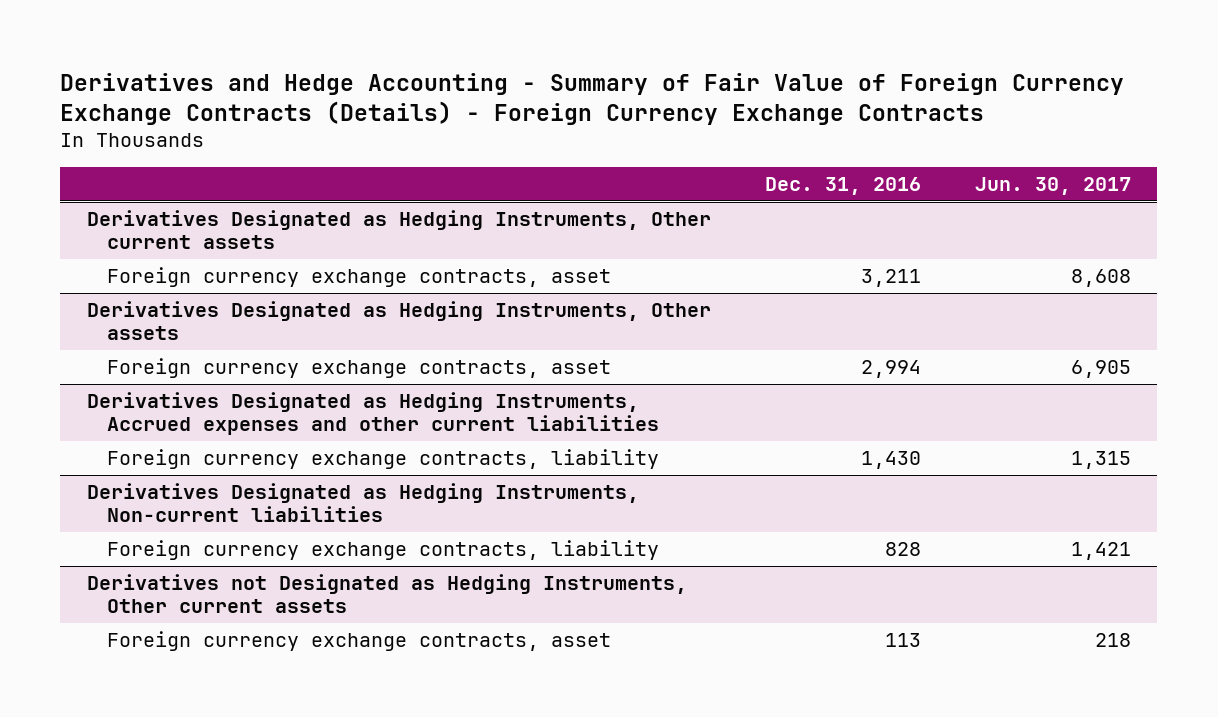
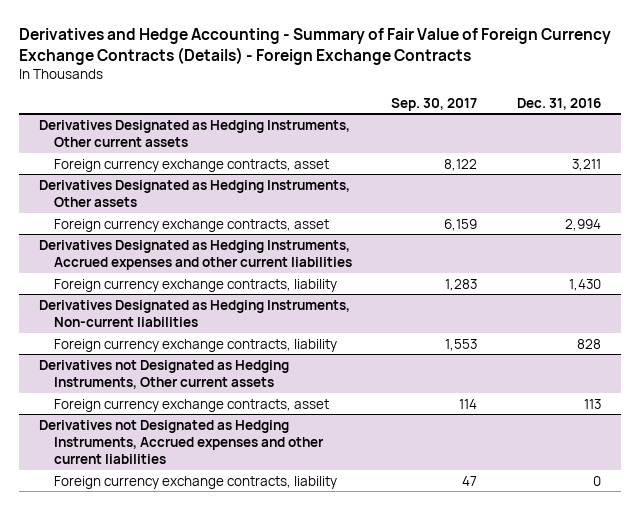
- Derivatives and Hedge Accounting - Summary of Fair Value of Foreign Currency Exchange Contracts (Details) - Foreign Currency Exchange Contracts
+ Derivatives and Hedge Accounting - Summary of Fair Value of Foreign Currency Exchange Contracts (Details) - Foreign Exchange Contracts
- | Dec. 31, 2016 | Jun. 30, 2017
+ | Sep. 30, 2017 | Dec. 31, 2016
+ Derivatives not Designated as Hedging Instruments, Accrued expenses and other current liabilities
+ Foreign currency exchange contracts, liability | 47 | 0

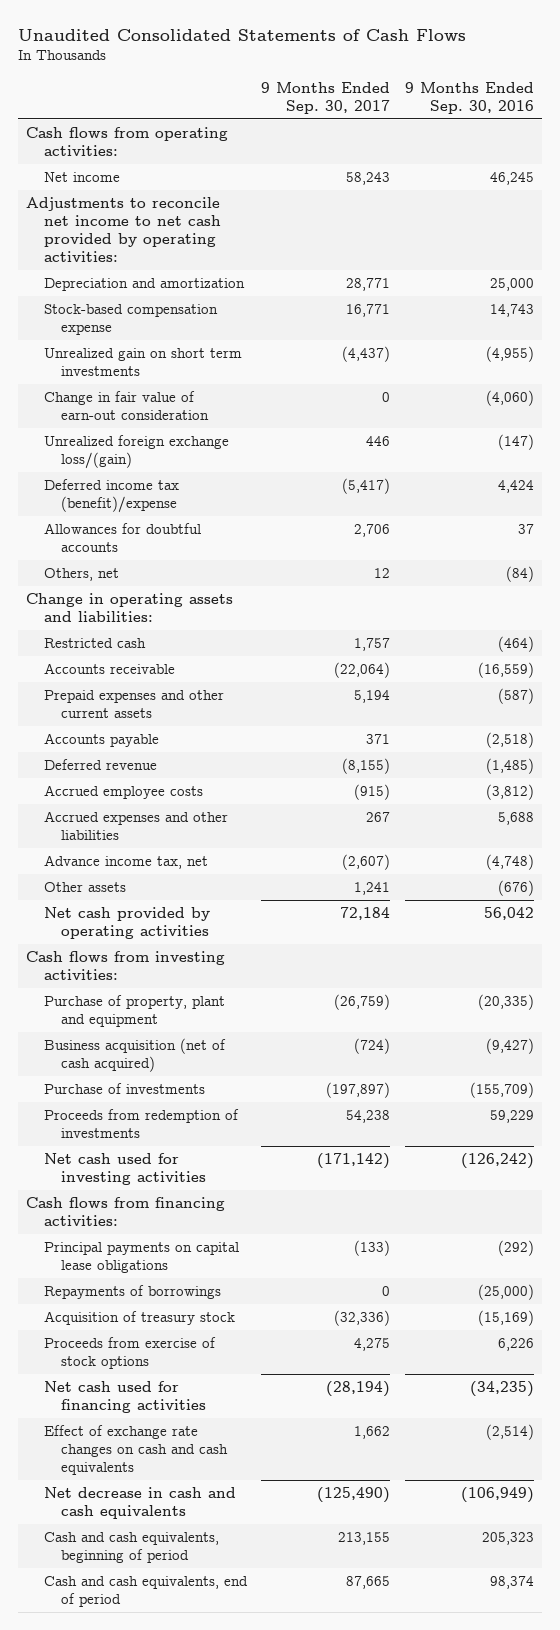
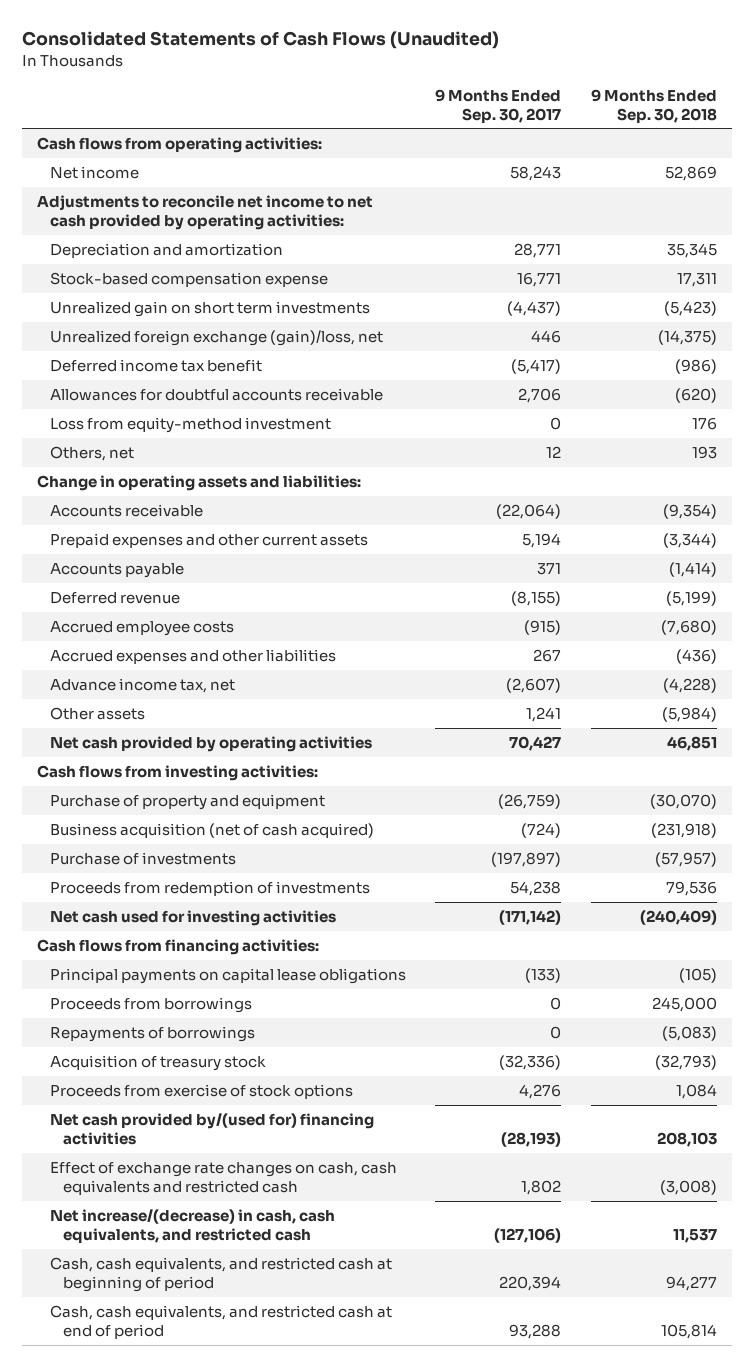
- Unaudited Consolidated Statements of Cash Flows
+ Consolidated Statements of Cash Flows (Unaudited)
- | 9 Months Ended Sep. 30, 2017 | 9 Months Ended Sep. 30, 2016
+ | 9 Months Ended Sep. 30, 2017 | 9 Months Ended Sep. 30, 2018
- Change in fair value of earn-out consideration | 0 | (4,060)
- Unrealized foreign exchange loss/(gain) | 446 | (147)
- Deferred income tax (benefit)/expense | (5,417) | 4,424
- Allowances for doubtful accounts | 2,706 | 37
+ Unrealized foreign exchange (gain)/loss, net | 446 | (14,375)
+ Deferred income tax benefit | (5,417) | (986)
+ Allowances for doubtful accounts receivable | 2,706 | (620)
+ Loss from equity-method investment | 0 | 176
- Restricted cash | 1,757 | (464)
- Net cash provided by operating activities | 72,184 | 56,042
+ Net cash provided by operating activities | 70,427 | 46,851
- Purchase of property, plant and equipment | (26,759) | (20,335)
+ Purchase of property and equipment | (26,759) | (30,070)
+ Proceeds from borrowings | 0 | 245,000
- Proceeds from exercise of stock options | 4,275 | 6,226
- Net cash used for financing activities | (28,194) | (34,235)
- Effect of exchange rate changes on cash and cash equivalents | 1,662 | (2,514)
- Net decrease in cash and cash equivalents | (125,490) | (106,949)
- Cash and cash equivalents, beginning of period | 213,155 | 205,323
- Cash and cash equivalents, end of period | 87,665 | 98,374
+ Proceeds from exercise of stock options | 4,276 | 1,084
+ Net cash provided by/(used for) financing activities | (28,193) | 208,103
+ Effect of exchange rate changes on cash, cash equivalents and restricted cash | 1,802 | (3,008)
+ Net increase/(decrease) in cash, cash equivalents, and restricted cash | (127,106) | 11,537
+ Cash, cash equivalents, and restricted cash at beginning of period | 220,394 | 94,277
+ Cash, cash equivalents, and restricted cash at end of period | 93,288 | 105,814

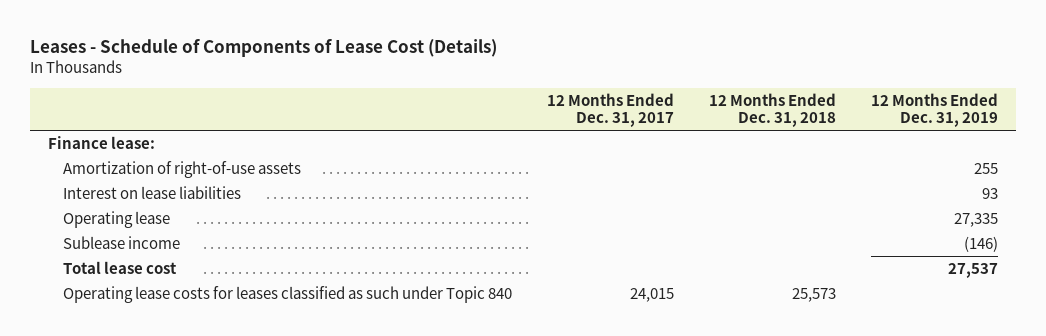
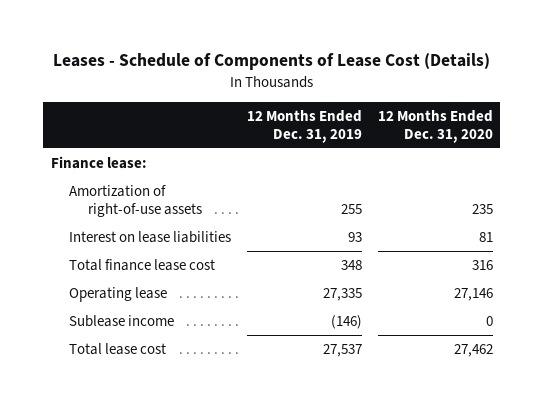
- | 12 Months Ended Dec. 31, 2017 | 12 Months Ended Dec. 31, 2018 | 12 Months Ended Dec. 31, 2019
+ | 12 Months Ended Dec. 31, 2019 | 12 Months Ended Dec. 31, 2020
+ Total finance lease cost | 348 | 316
- Operating lease costs for leases classified as such under Topic 840 | 24,015 | 25,573 |

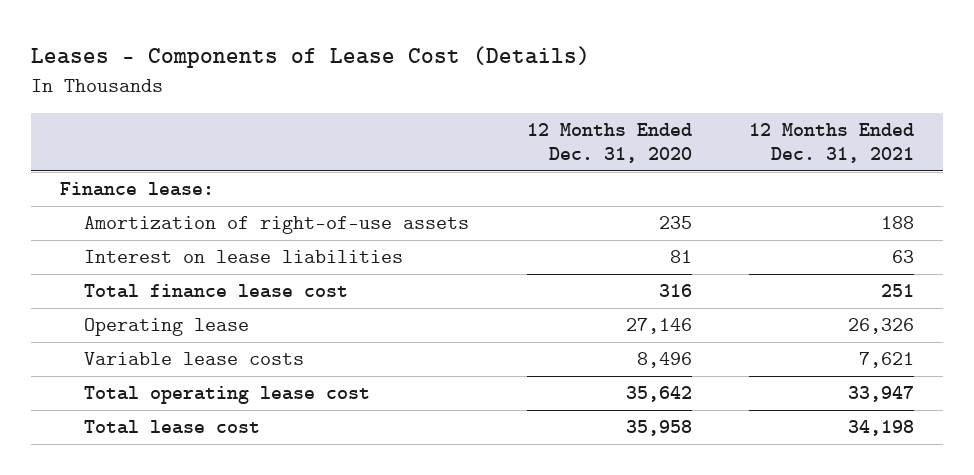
- Leases - Schedule of Components of Lease Cost (Details)
+ Leases - Components of Lease Cost (Details)
- | 12 Months Ended Dec. 31, 2019 | 12 Months Ended Dec. 31, 2020
+ | 12 Months Ended Dec. 31, 2020 | 12 Months Ended Dec. 31, 2021
- Sublease income | (146) | 0
- Total lease cost | 27,537 | 27,462
+ Variable lease costs | 8,496 | 7,621
+ Total operating lease cost | 35,642 | 33,947
+ Total lease cost | 35,958 | 34,198

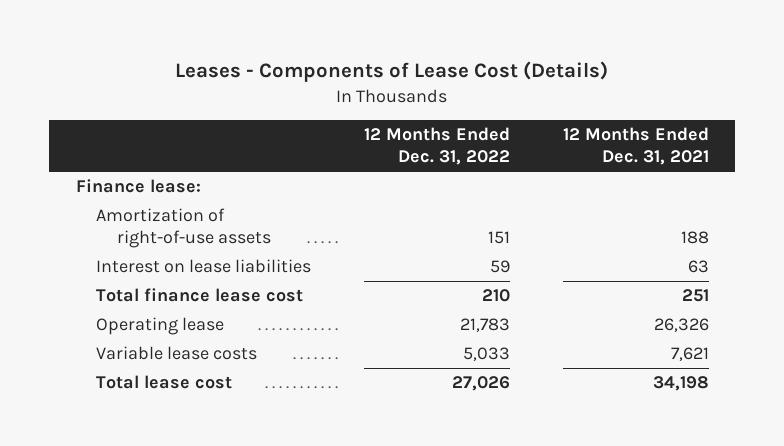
- | 12 Months Ended Dec. 31, 2020 | 12 Months Ended Dec. 31, 2021
+ | 12 Months Ended Dec. 31, 2022 | 12 Months Ended Dec. 31, 2021
- Total operating lease cost | 35,642 | 33,947

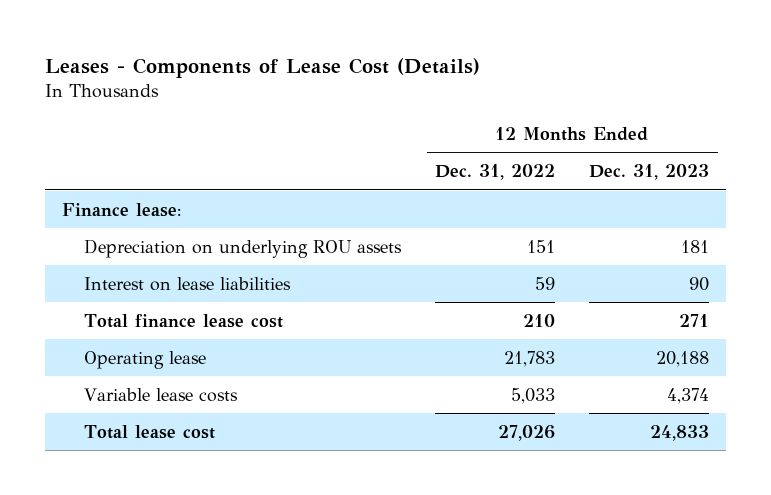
- | 12 Months Ended Dec. 31, 2022 | 12 Months Ended Dec. 31, 2021
+ | 12 Months Ended Dec. 31, 2022 | 12 Months Ended Dec. 31, 2023
- Amortization of right-of-use assets | 151 | 188
+ Depreciation on underlying ROU assets | 151 | 181

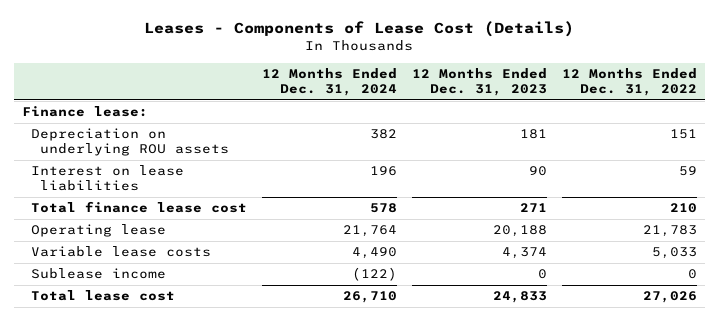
- | 12 Months Ended Dec. 31, 2022 | 12 Months Ended Dec. 31, 2023
+ | 12 Months Ended Dec. 31, 2024 | 12 Months Ended Dec. 31, 2023 | 12 Months Ended Dec. 31, 2022
+ Sublease income | (122) | 0 | 0

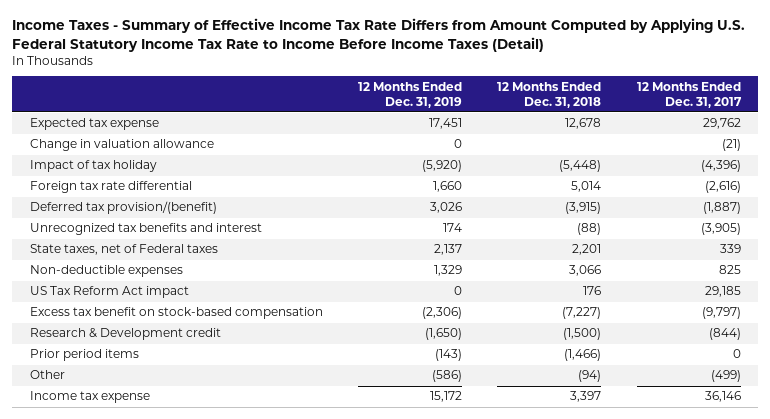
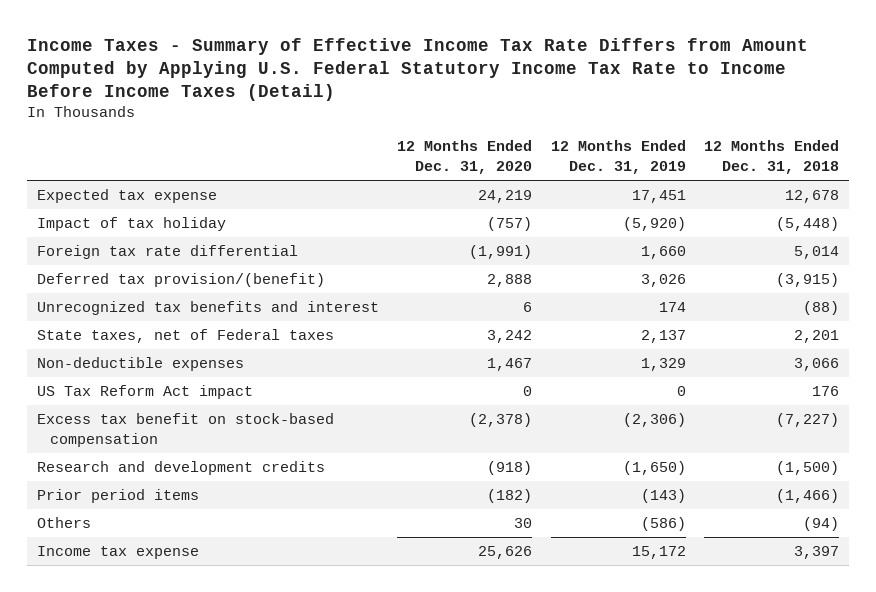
- | 12 Months Ended Dec. 31, 2019 | 12 Months Ended Dec. 31, 2018 | 12 Months Ended Dec. 31, 2017
+ | 12 Months Ended Dec. 31, 2020 | 12 Months Ended Dec. 31, 2019 | 12 Months Ended Dec. 31, 2018
- Change in valuation allowance | 0 | | (21)
- Research & Development credit | (1,650) | (1,500) | (844)
+ Research and development credits | (918) | (1,650) | (1,500)
- Other | (586) | (94) | (499)
+ Others | 30 | (586) | (94)

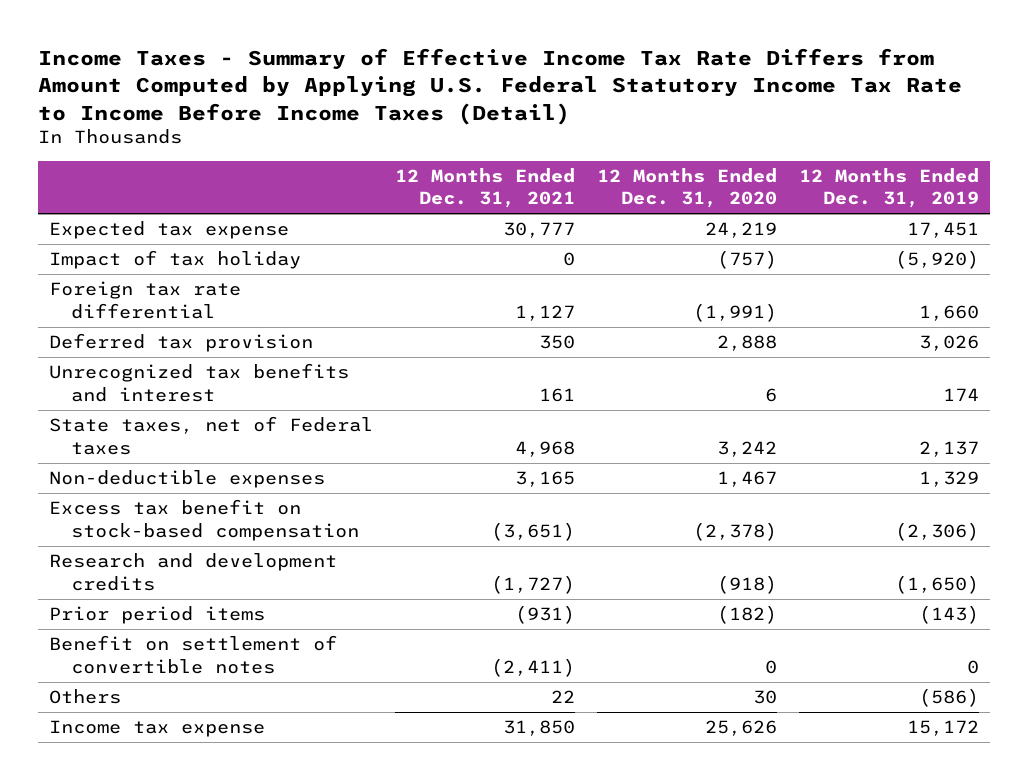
- | 12 Months Ended Dec. 31, 2020 | 12 Months Ended Dec. 31, 2019 | 12 Months Ended Dec. 31, 2018
+ | 12 Months Ended Dec. 31, 2021 | 12 Months Ended Dec. 31, 2020 | 12 Months Ended Dec. 31, 2019
- Deferred tax provision/(benefit) | 2,888 | 3,026 | (3,915)
+ Deferred tax provision | 350 | 2,888 | 3,026
- US Tax Reform Act impact | 0 | 0 | 176
+ Benefit on settlement of convertible notes | (2,411) | 0 | 0

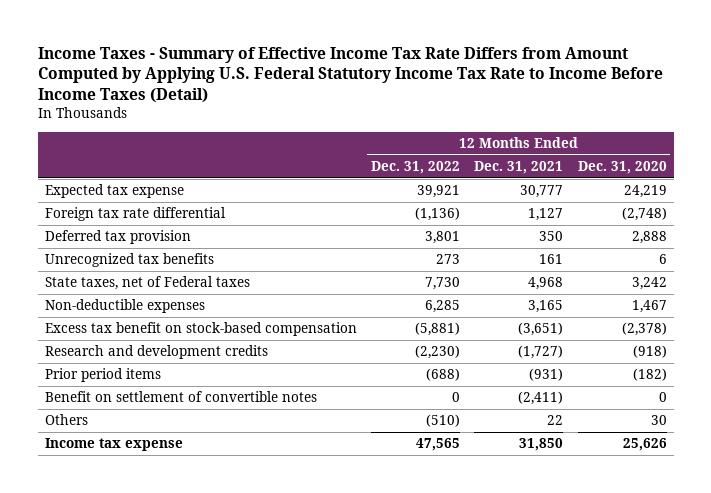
- | 12 Months Ended Dec. 31, 2021 | 12 Months Ended Dec. 31, 2020 | 12 Months Ended Dec. 31, 2019
+ | 12 Months Ended Dec. 31, 2022 | 12 Months Ended Dec. 31, 2021 | 12 Months Ended Dec. 31, 2020
- Impact of tax holiday | 0 | (757) | (5,920)
- Foreign tax rate differential | 1,127 | (1,991) | 1,660
+ Foreign tax rate differential | (1,136) | 1,127 | (2,748)
- Unrecognized tax benefits and interest | 161 | 6 | 174
+ Unrecognized tax benefits | 273 | 161 | 6

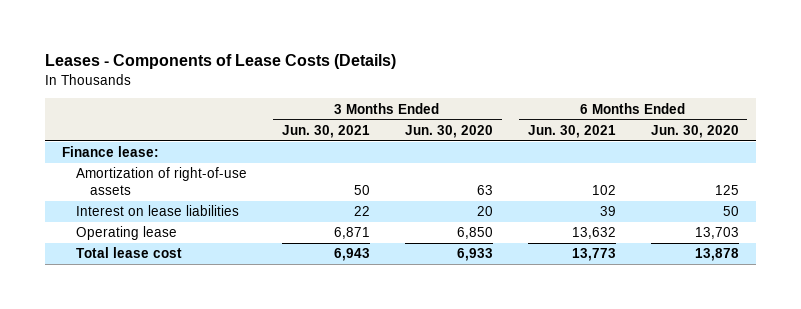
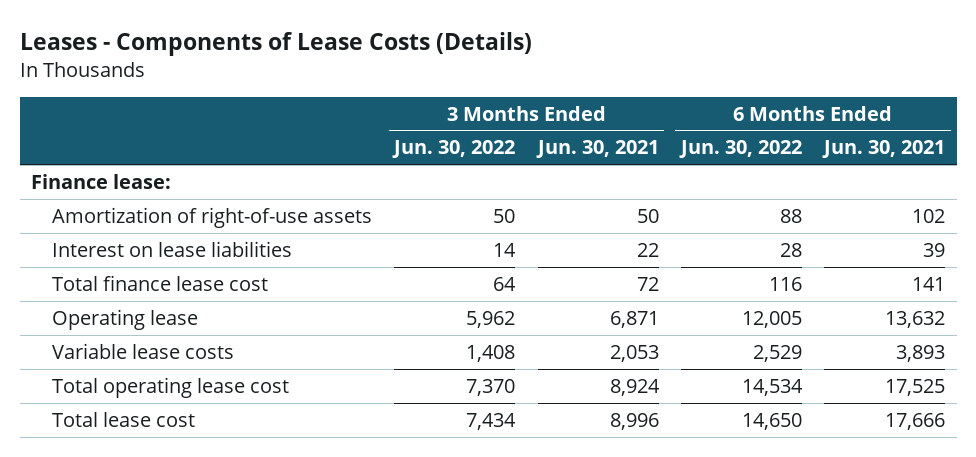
- | 3 Months Ended Jun. 30, 2021 | 3 Months Ended Jun. 30, 2020 | 6 Months Ended Jun. 30, 2021 | 6 Months Ended Jun. 30, 2020
+ | 3 Months Ended Jun. 30, 2022 | 3 Months Ended Jun. 30, 2021 | 6 Months Ended Jun. 30, 2022 | 6 Months Ended Jun. 30, 2021
+ Total finance lease cost | 64 | 72 | 116 | 141
- Total lease cost | 6,943 | 6,933 | 13,773 | 13,878
+ Variable lease costs | 1,408 | 2,053 | 2,529 | 3,893
+ Total operating lease cost | 7,370 | 8,924 | 14,534 | 17,525
+ Total lease cost | 7,434 | 8,996 | 14,650 | 17,666

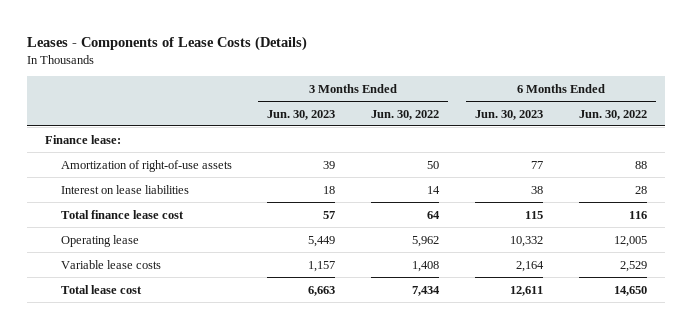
- | 3 Months Ended Jun. 30, 2022 | 3 Months Ended Jun. 30, 2021 | 6 Months Ended Jun. 30, 2022 | 6 Months Ended Jun. 30, 2021
+ | 3 Months Ended Jun. 30, 2023 | 3 Months Ended Jun. 30, 2022 | 6 Months Ended Jun. 30, 2023 | 6 Months Ended Jun. 30, 2022
- Total operating lease cost | 7,370 | 8,924 | 14,534 | 17,525

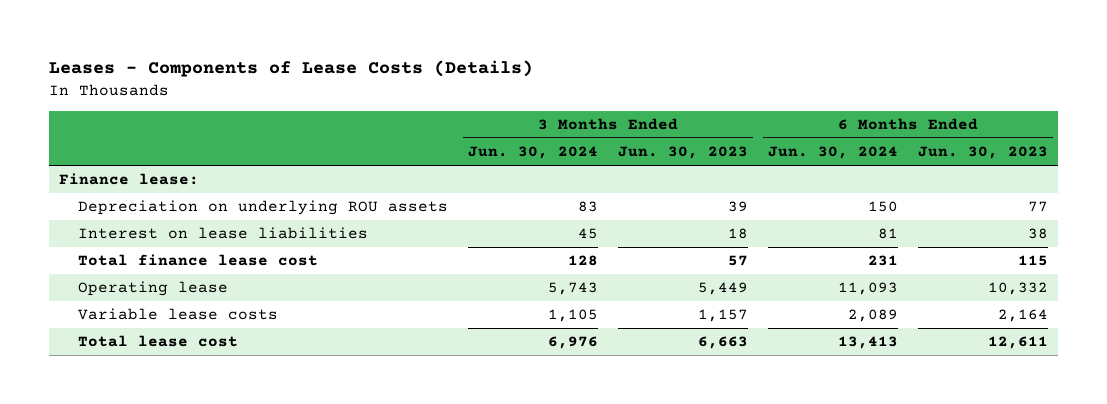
- | 3 Months Ended Jun. 30, 2023 | 3 Months Ended Jun. 30, 2022 | 6 Months Ended Jun. 30, 2023 | 6 Months Ended Jun. 30, 2022
+ | 3 Months Ended Jun. 30, 2024 | 3 Months Ended Jun. 30, 2023 | 6 Months Ended Jun. 30, 2024 | 6 Months Ended Jun. 30, 2023
- Amortization of right-of-use assets | 39 | 50 | 77 | 88
+ Depreciation on underlying ROU assets | 83 | 39 | 150 | 77

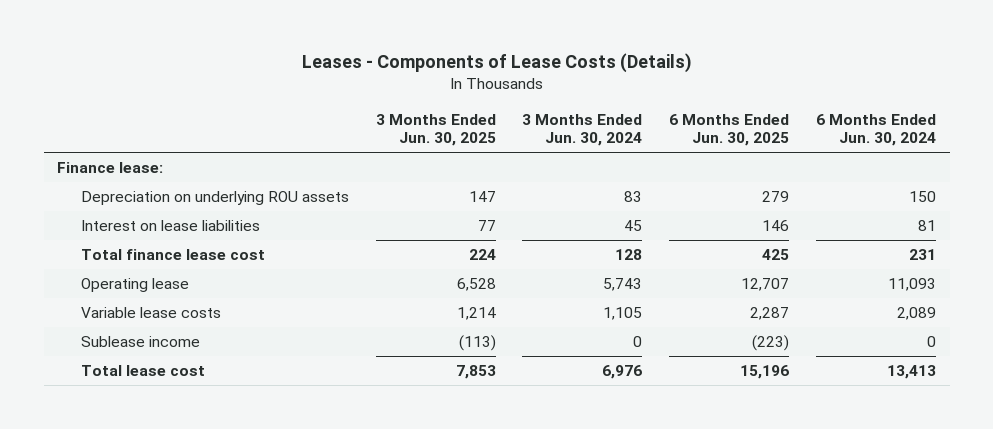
- | 3 Months Ended Jun. 30, 2024 | 3 Months Ended Jun. 30, 2023 | 6 Months Ended Jun. 30, 2024 | 6 Months Ended Jun. 30, 2023
+ | 3 Months Ended Jun. 30, 2025 | 3 Months Ended Jun. 30, 2024 | 6 Months Ended Jun. 30, 2025 | 6 Months Ended Jun. 30, 2024
+ Sublease income | (113) | 0 | (223) | 0

